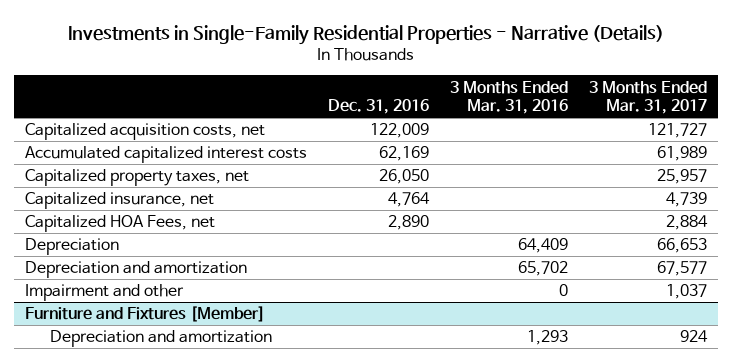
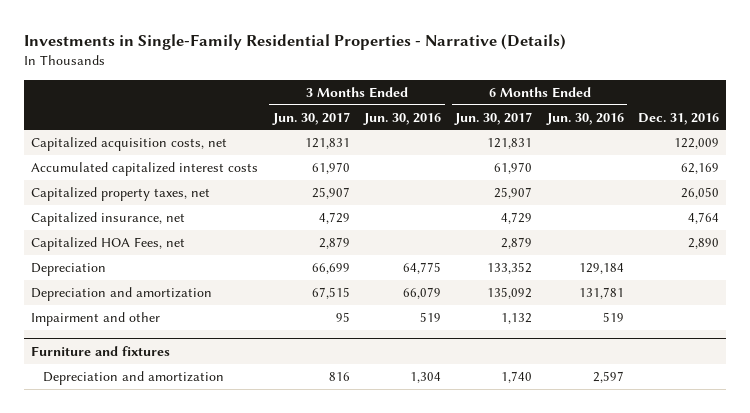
- | Dec. 31, 2016 | 3 Months Ended Mar. 31, 2016 | 3 Months Ended Mar. 31, 2017
+ | 3 Months Ended Jun. 30, 2017 | 3 Months Ended Jun. 30, 2016 | 6 Months Ended Jun. 30, 2017 | 6 Months Ended Jun. 30, 2016 | Dec. 31, 2016
- Furniture and Fixtures [Member]
+ Furniture and fixtures

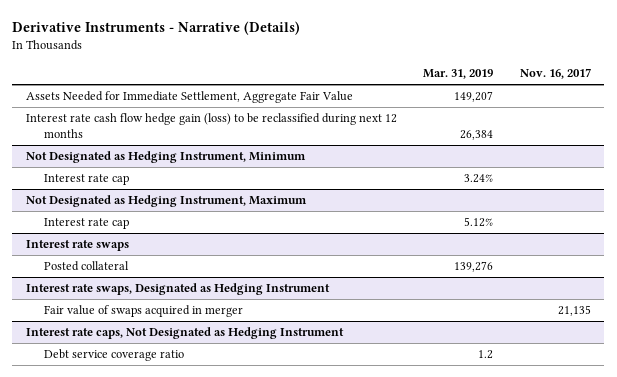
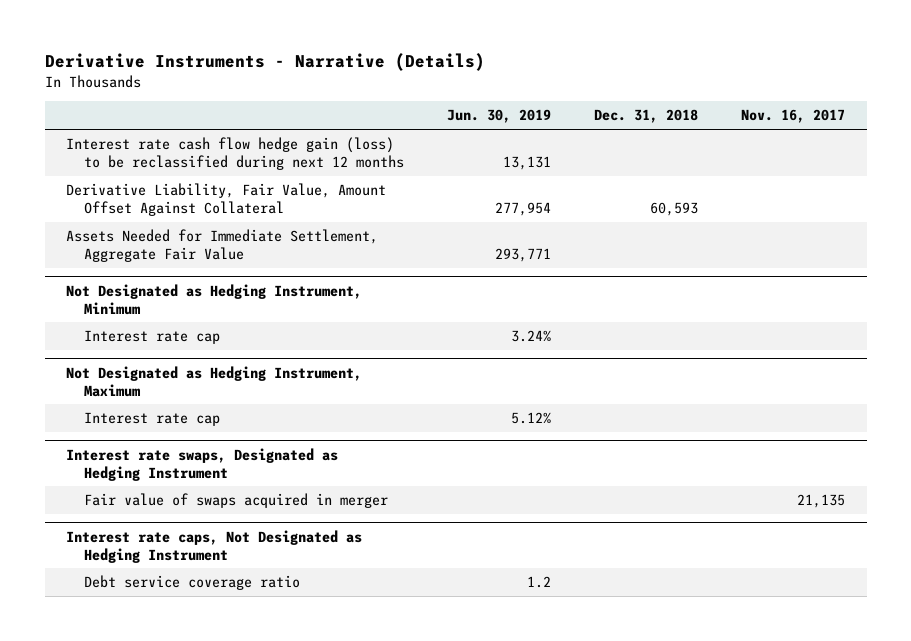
- | Mar. 31, 2019 | Nov. 16, 2017
+ | Jun. 30, 2019 | Dec. 31, 2018 | Nov. 16, 2017
+ Derivative Liability, Fair Value, Amount Offset Against Collateral | 277,954 | 60,593 |
moved down: Assets Needed for Immediate Settlement, Aggregate Fair Value | 293,771 | |
- Interest rate swaps
- Posted collateral | 139,276 |

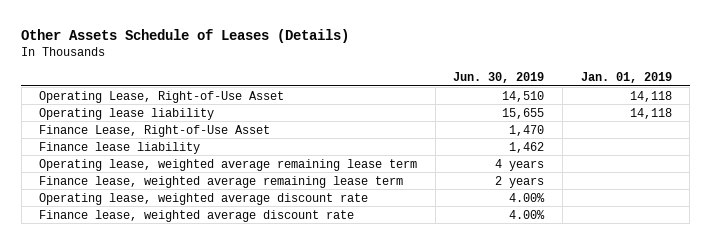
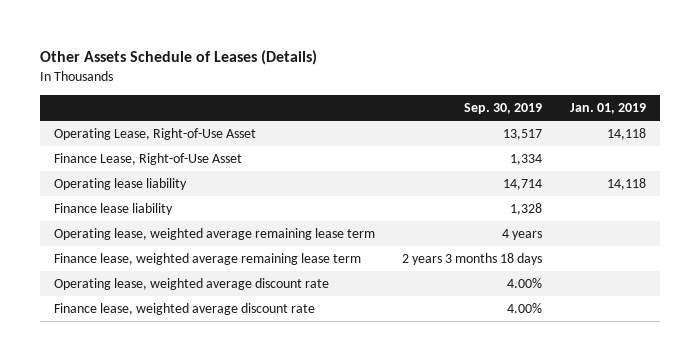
- | Jun. 30, 2019 | Jan. 01, 2019
+ | Sep. 30, 2019 | Jan. 01, 2019
moved down: Operating lease liability | 14,714 | 14,118

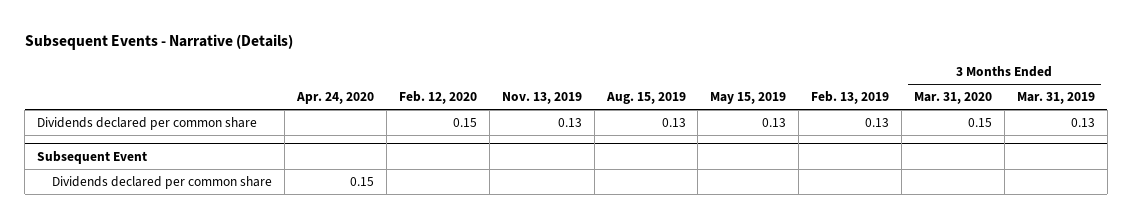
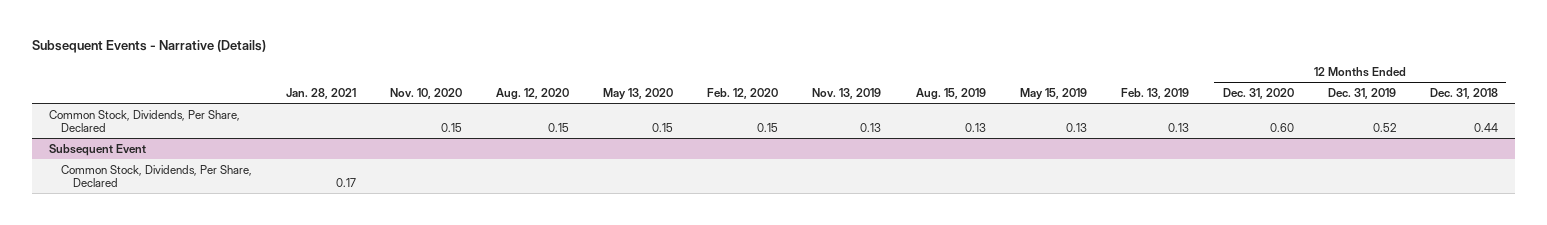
- | Apr. 24, 2020 | Feb. 12, 2020 | Nov. 13, 2019 | Aug. 15, 2019 | May 15, 2019 | Feb. 13, 2019 | 3 Months Ended Mar. 31, 2020 | 3 Months Ended Mar. 31, 2019
+ | Jan. 28, 2021 | Nov. 10, 2020 | Aug. 12, 2020 | May 13, 2020 | Feb. 12, 2020 | Nov. 13, 2019 | Aug. 15, 2019 | May 15, 2019 | Feb. 13, 2019 | 12 Months Ended Dec. 31, 2020 | 12 Months Ended Dec. 31, 2019 | 12 Months Ended Dec. 31, 2018
- Dividends declared per common share | | 0.15 | 0.13 | 0.13 | 0.13 | 0.13 | 0.15 | 0.13
+ Common Stock, Dividends, Per Share, Declared | | 0.15 | 0.15 | 0.15 | 0.15 | 0.13 | 0.13 | 0.13 | 0.13 | 0.60 | 0.52 | 0.44
@ Subsequent Event
- Dividends declared per common share | 0.15 | | | | | | |
+ Common Stock, Dividends, Per Share, Declared | 0.17 | | | | | | | | | | |

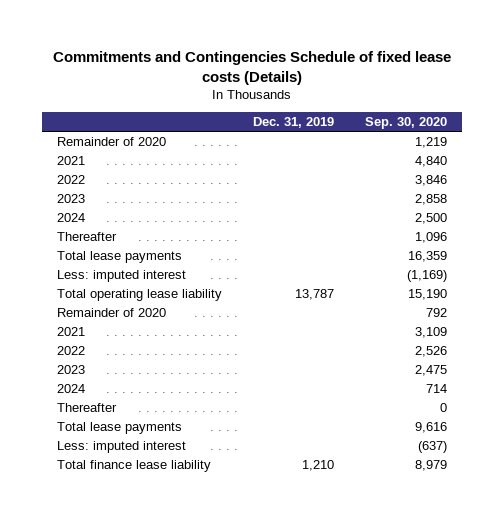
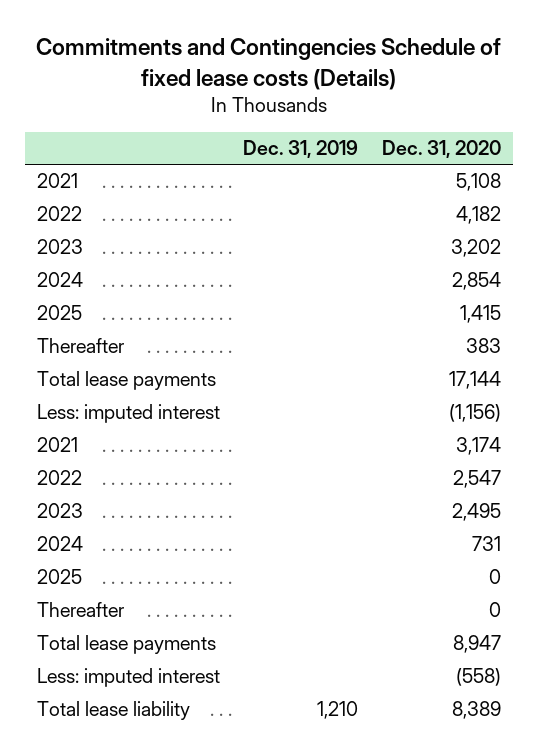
- | Dec. 31, 2019 | Sep. 30, 2020
+ | Dec. 31, 2019 | Dec. 31, 2020
- Remainder of 2020 | | 1,219
+ 2025 | | 1,415
- Total operating lease liability | 13,787 | 15,190
- Remainder of 2020 | | 792
+ 2025 | | 0
- Total finance lease liability | 1,210 | 8,979
+ Total lease liability | 1,210 | 8,389

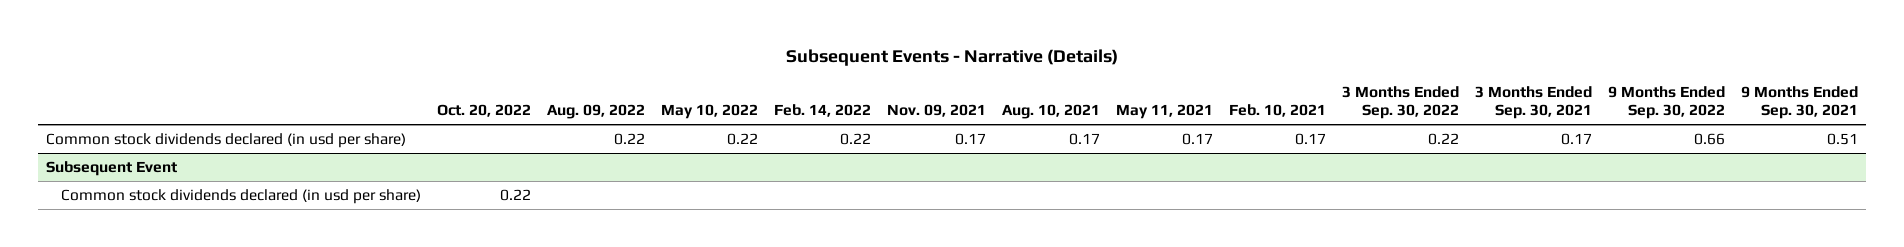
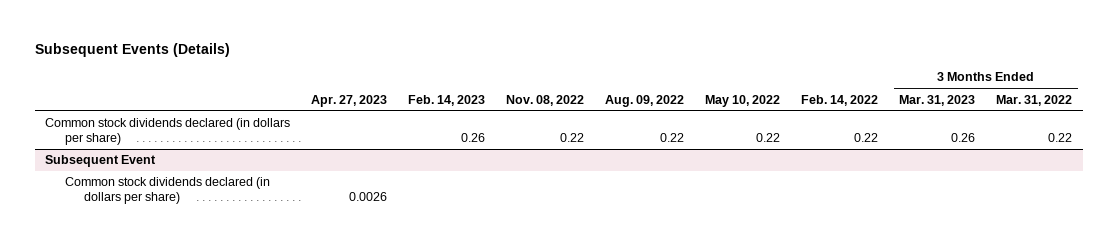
- Subsequent Events - Narrative (Details)
+ Subsequent Events (Details)
- | Oct. 20, 2022 | Aug. 09, 2022 | May 10, 2022 | Feb. 14, 2022 | Nov. 09, 2021 | Aug. 10, 2021 | May 11, 2021 | Feb. 10, 2021 | 3 Months Ended Sep. 30, 2022 | 3 Months Ended Sep. 30, 2021 | 9 Months Ended Sep. 30, 2022 | 9 Months Ended Sep. 30, 2021
+ | Apr. 27, 2023 | Feb. 14, 2023 | Nov. 08, 2022 | Aug. 09, 2022 | May 10, 2022 | Feb. 14, 2022 | 3 Months Ended Mar. 31, 2023 | 3 Months Ended Mar. 31, 2022
- Common stock dividends declared (in usd per share) | | 0.22 | 0.22 | 0.22 | 0.17 | 0.17 | 0.17 | 0.17 | 0.22 | 0.17 | 0.66 | 0.51
+ Common stock dividends declared (in dollars per share) | | 0.26 | 0.22 | 0.22 | 0.22 | 0.22 | 0.26 | 0.22
@ Subsequent Event
- Common stock dividends declared (in usd per share) | 0.22 | | | | | | | | | | |
+ Common stock dividends declared (in dollars per share) | 0.0026 | | | | | | |

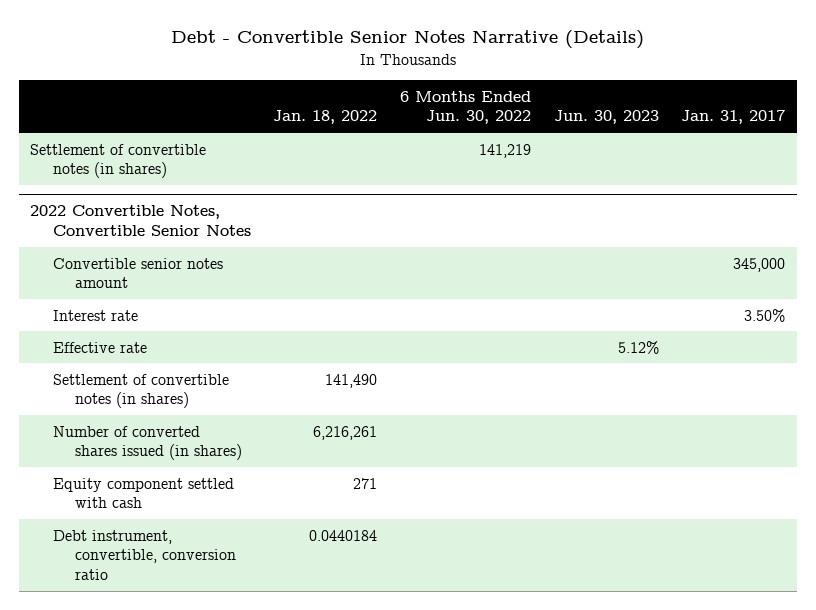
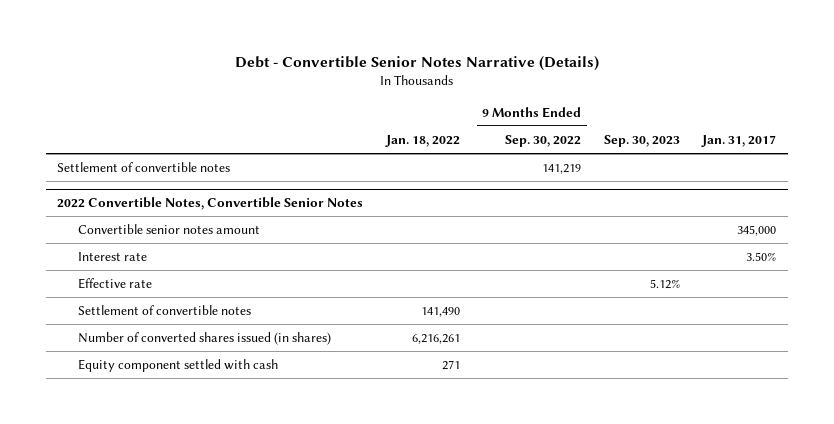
- | Jan. 18, 2022 | 6 Months Ended Jun. 30, 2022 | Jun. 30, 2023 | Jan. 31, 2017
+ | Jan. 18, 2022 | 9 Months Ended Sep. 30, 2022 | Sep. 30, 2023 | Jan. 31, 2017
- Settlement of convertible notes (in shares) | | 141,219 | |
+ Settlement of convertible notes | | 141,219 | |
@ 2022 Convertible Notes, Convertible Senior Notes
- Settlement of convertible notes (in shares) | 141,490 | | |
+ Settlement of convertible notes | 141,490 | | |
- Debt instrument, convertible, conversion ratio | 0.0440184 | | |

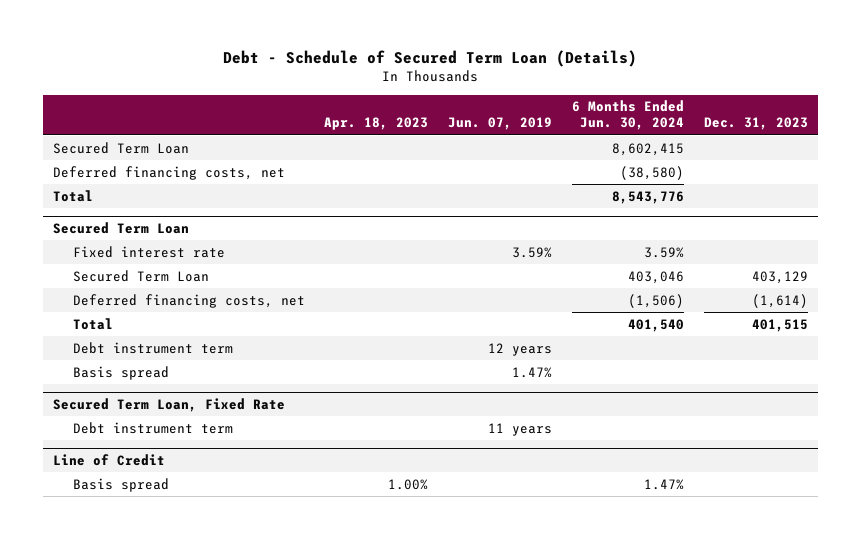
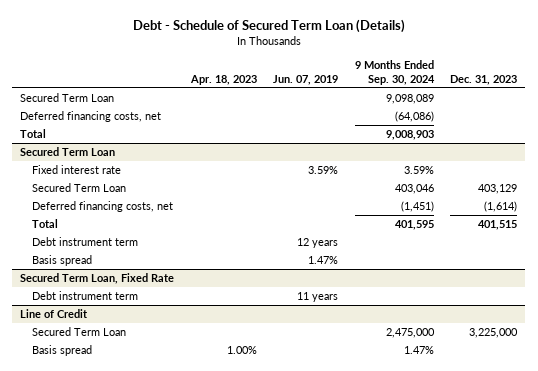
- | Apr. 18, 2023 | Jun. 07, 2019 | 6 Months Ended Jun. 30, 2024 | Dec. 31, 2023
+ | Apr. 18, 2023 | Jun. 07, 2019 | 9 Months Ended Sep. 30, 2024 | Dec. 31, 2023
@ Line of Credit
+ Secured Term Loan | | | 2,475,000 | 3,225,000

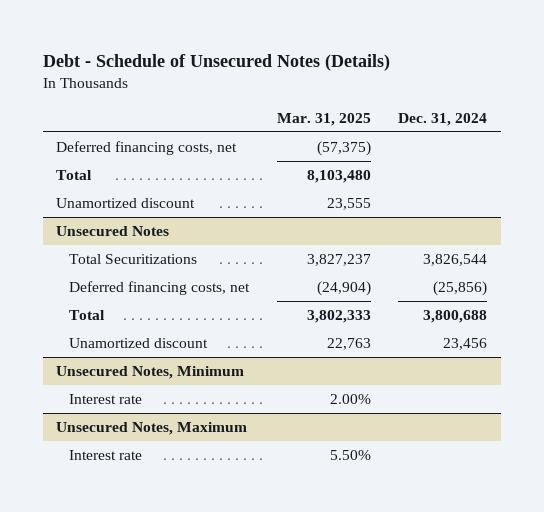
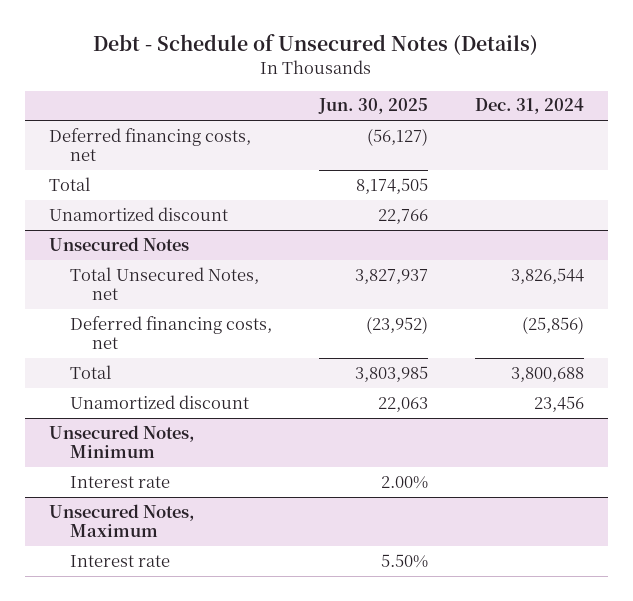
- | Mar. 31, 2025 | Dec. 31, 2024
+ | Jun. 30, 2025 | Dec. 31, 2024
@ Unsecured Notes
- Total Securitizations | 3,827,237 | 3,826,544
+ Total Unsecured Notes, net | 3,827,937 | 3,826,544

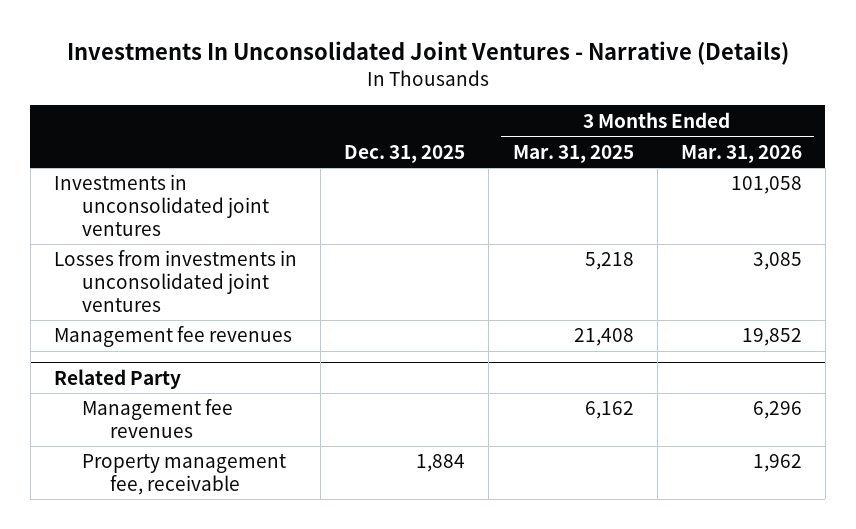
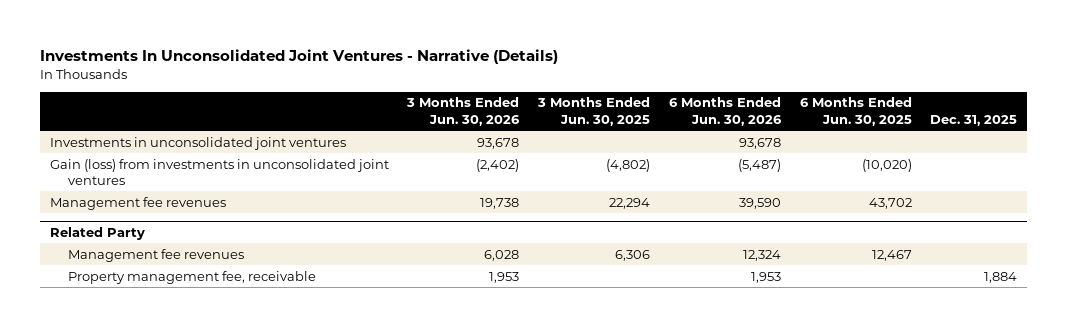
- | Dec. 31, 2025 | 3 Months Ended Mar. 31, 2025 | 3 Months Ended Mar. 31, 2026
+ | 3 Months Ended Jun. 30, 2026 | 3 Months Ended Jun. 30, 2025 | 6 Months Ended Jun. 30, 2026 | 6 Months Ended Jun. 30, 2025 | Dec. 31, 2025
- Losses from investments in unconsolidated joint ventures | | 5,218 | 3,085
+ Gain (loss) from investments in unconsolidated joint ventures | (2,402) | (4,802) | (5,487) | (10,020) |

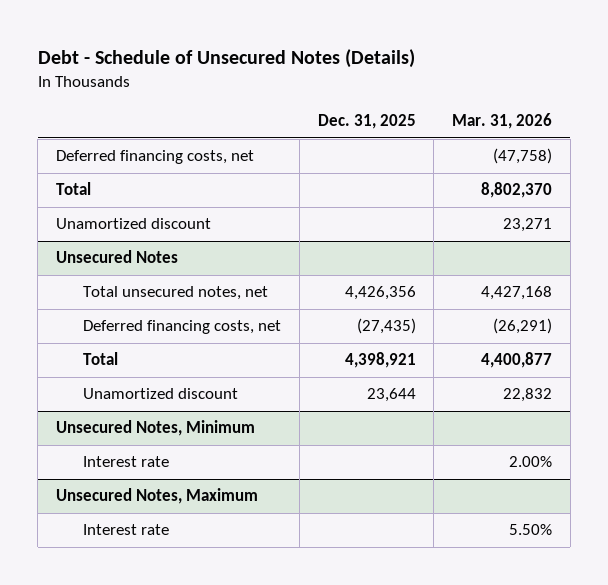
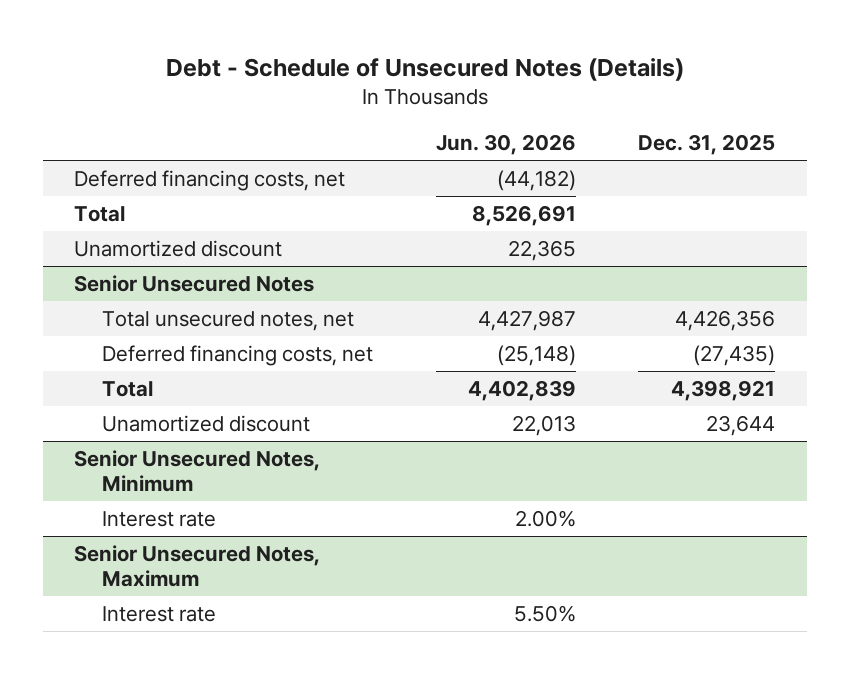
- | Dec. 31, 2025 | Mar. 31, 2026
+ | Jun. 30, 2026 | Dec. 31, 2025
- Unsecured Notes
+ Senior Unsecured Notes
- Unsecured Notes, Minimum
+ Senior Unsecured Notes, Minimum
- Unsecured Notes, Maximum
+ Senior Unsecured Notes, Maximum

